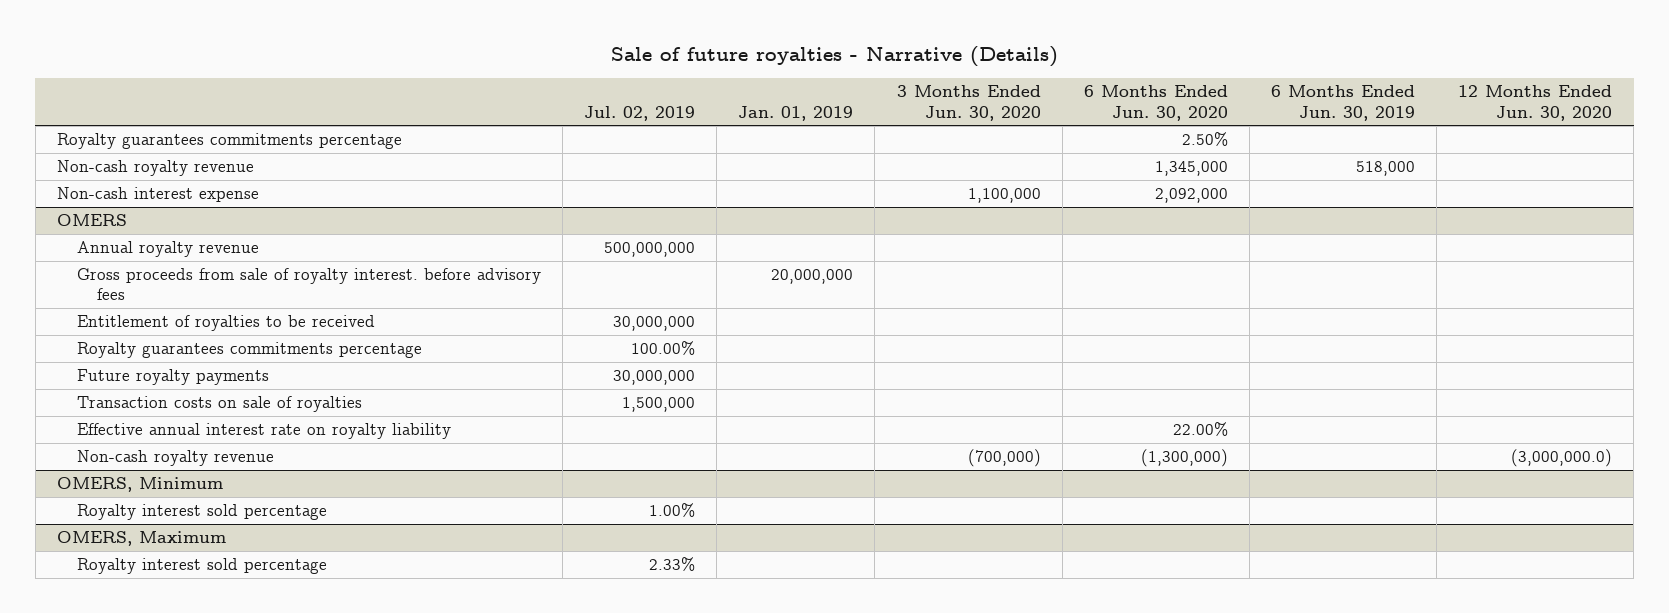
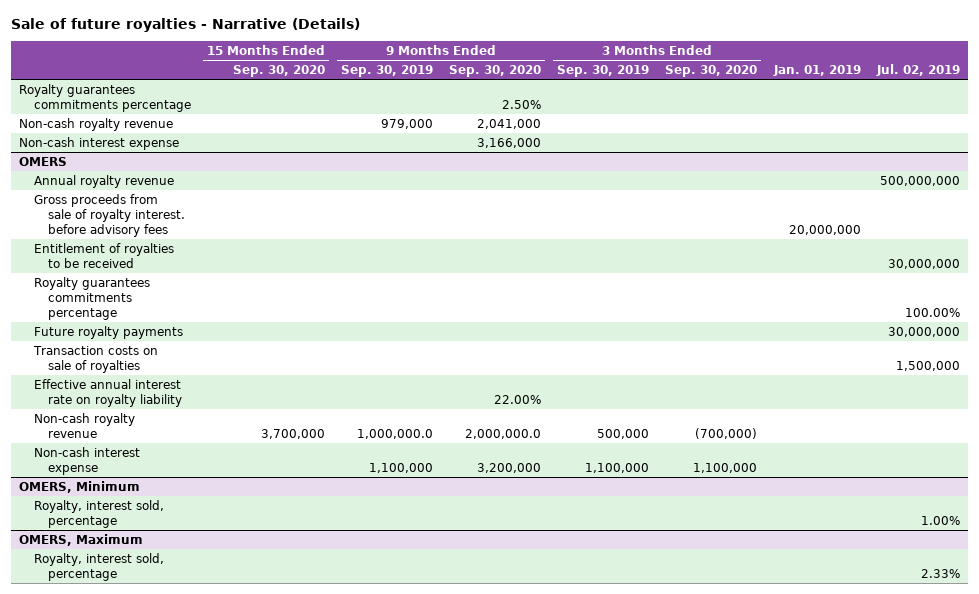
- | Jul. 02, 2019 | Jan. 01, 2019 | 3 Months Ended Jun. 30, 2020 | 6 Months Ended Jun. 30, 2020 | 6 Months Ended Jun. 30, 2019 | 12 Months Ended Jun. 30, 2020
+ | 15 Months Ended Sep. 30, 2020 | 9 Months Ended Sep. 30, 2019 | 9 Months Ended Sep. 30, 2020 | 3 Months Ended Sep. 30, 2019 | 3 Months Ended Sep. 30, 2020 | Jan. 01, 2019 | Jul. 02, 2019
@ OMERS
+ Non-cash interest expense | | 1,100,000 | 3,200,000 | 1,100,000 | 1,100,000 | |
@ OMERS, Minimum
- Royalty interest sold percentage | 1.00% | | | | |
+ Royalty, interest sold, percentage | | | | | | | 1.00%
@ OMERS, Maximum
- Royalty interest sold percentage | 2.33% | | | | |
+ Royalty, interest sold, percentage | | | | | | | 2.33%

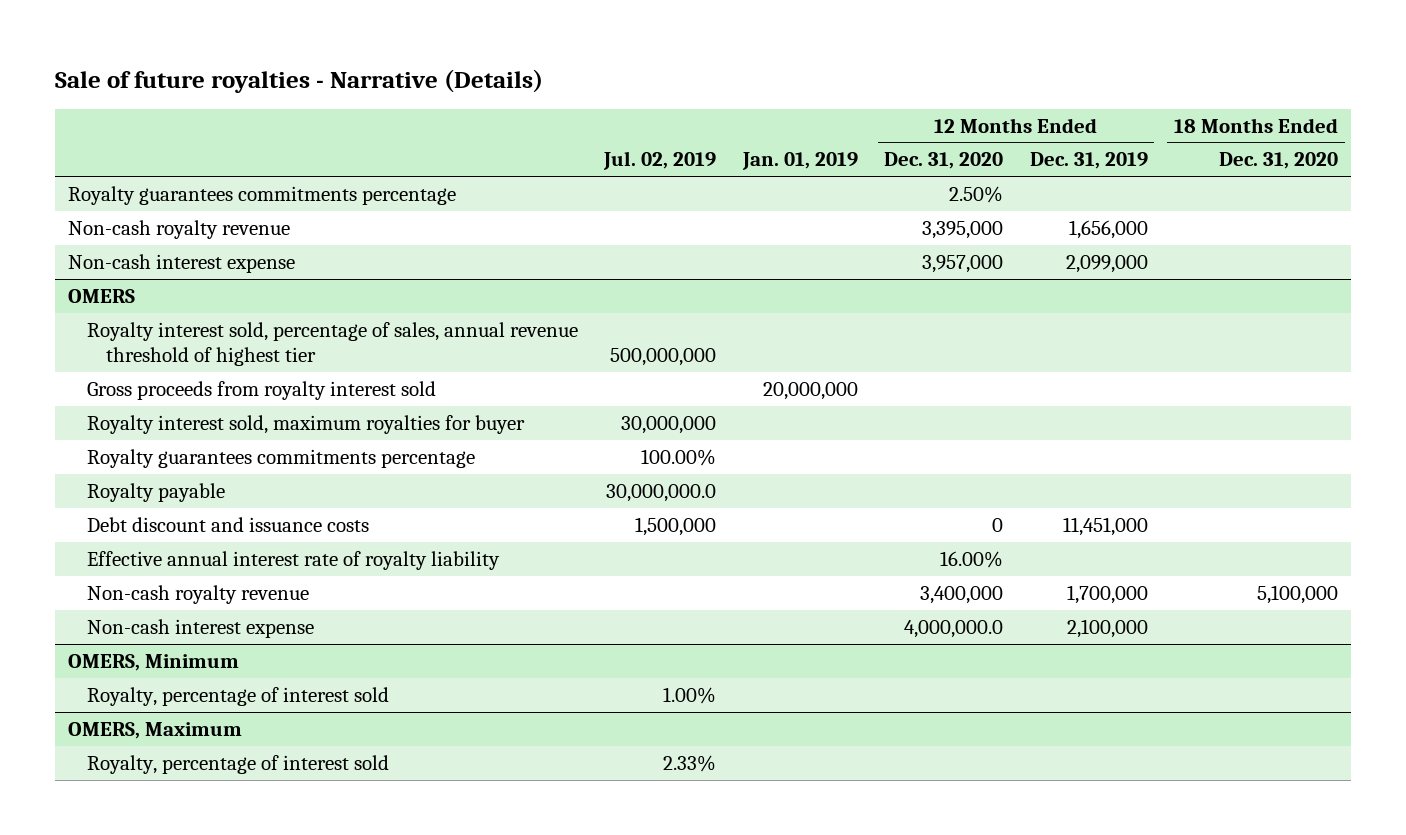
- | 15 Months Ended Sep. 30, 2020 | 9 Months Ended Sep. 30, 2019 | 9 Months Ended Sep. 30, 2020 | 3 Months Ended Sep. 30, 2019 | 3 Months Ended Sep. 30, 2020 | Jan. 01, 2019 | Jul. 02, 2019
+ | Jul. 02, 2019 | Jan. 01, 2019 | 12 Months Ended Dec. 31, 2020 | 12 Months Ended Dec. 31, 2019 | 18 Months Ended Dec. 31, 2020
@ OMERS
- Annual royalty revenue | | | | | | | 500,000,000
- Gross proceeds from sale of royalty interest. before advisory fees | | | | | | 20,000,000 |
- Entitlement of royalties to be received | | | | | | | 30,000,000
+ Royalty interest sold, percentage of sales, annual revenue threshold of highest tier | 500,000,000 | | | |
+ Gross proceeds from royalty interest sold | | 20,000,000 | | |
+ Royalty interest sold, maximum royalties for buyer | 30,000,000 | | | |
- Future royalty payments | | | | | | | 30,000,000
- Transaction costs on sale of royalties | | | | | | | 1,500,000
- Effective annual interest rate on royalty liability | | | 22.00% | | | |
+ Royalty payable | 30,000,000.0 | | | |
+ Debt discount and issuance costs | 1,500,000 | | 0 | 11,451,000 |
+ Effective annual interest rate of royalty liability | | | 16.00% | |
@ OMERS, Minimum
- Royalty, interest sold, percentage | | | | | | | 1.00%
+ Royalty, percentage of interest sold | 1.00% | | | |
@ OMERS, Maximum
- Royalty, interest sold, percentage | | | | | | | 2.33%
+ Royalty, percentage of interest sold | 2.33% | | | |

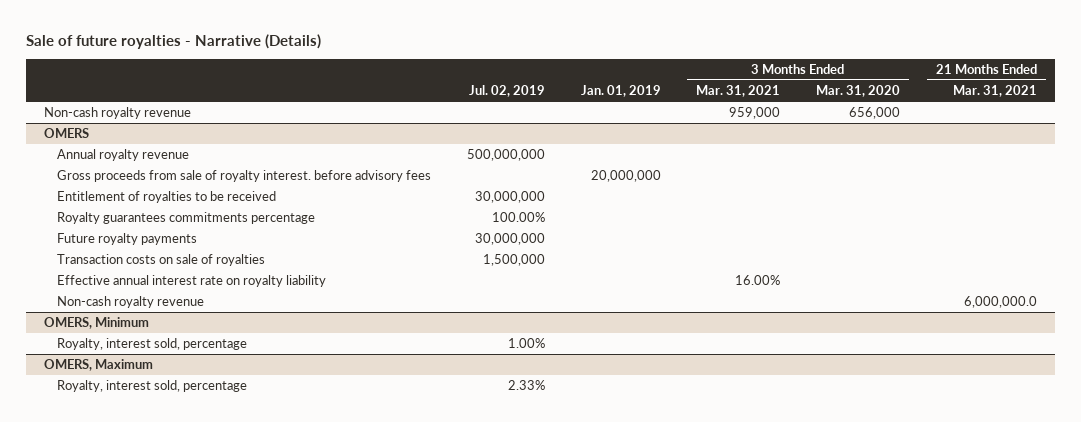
- | Jul. 02, 2019 | Jan. 01, 2019 | 12 Months Ended Dec. 31, 2020 | 12 Months Ended Dec. 31, 2019 | 18 Months Ended Dec. 31, 2020
+ | Jul. 02, 2019 | Jan. 01, 2019 | 3 Months Ended Mar. 31, 2021 | 3 Months Ended Mar. 31, 2020 | 21 Months Ended Mar. 31, 2021
- Royalty guarantees commitments percentage | | | 2.50% | |
- Non-cash interest expense | | | 3,957,000 | 2,099,000 |
@ OMERS
- Royalty interest sold, percentage of sales, annual revenue threshold of highest tier | 500,000,000 | | | |
- Gross proceeds from royalty interest sold | | 20,000,000 | | |
- Royalty interest sold, maximum royalties for buyer | 30,000,000 | | | |
+ Annual royalty revenue | 500,000,000 | | | |
+ Gross proceeds from sale of royalty interest. before advisory fees | | 20,000,000 | | |
+ Entitlement of royalties to be received | 30,000,000 | | | |
- Royalty payable | 30,000,000.0 | | | |
- Debt discount and issuance costs | 1,500,000 | | 0 | 11,451,000 |
- Effective annual interest rate of royalty liability | | | 16.00% | |
+ Future royalty payments | 30,000,000 | | | |
+ Transaction costs on sale of royalties | 1,500,000 | | | |
+ Effective annual interest rate on royalty liability | | | 16.00% | |
- Non-cash interest expense | | | 4,000,000.0 | 2,100,000 |
@ OMERS, Minimum
- Royalty, percentage of interest sold | 1.00% | | | |
+ Royalty, interest sold, percentage | 1.00% | | | |
@ OMERS, Maximum
- Royalty, percentage of interest sold | 2.33% | | | |
+ Royalty, interest sold, percentage | 2.33% | | | |

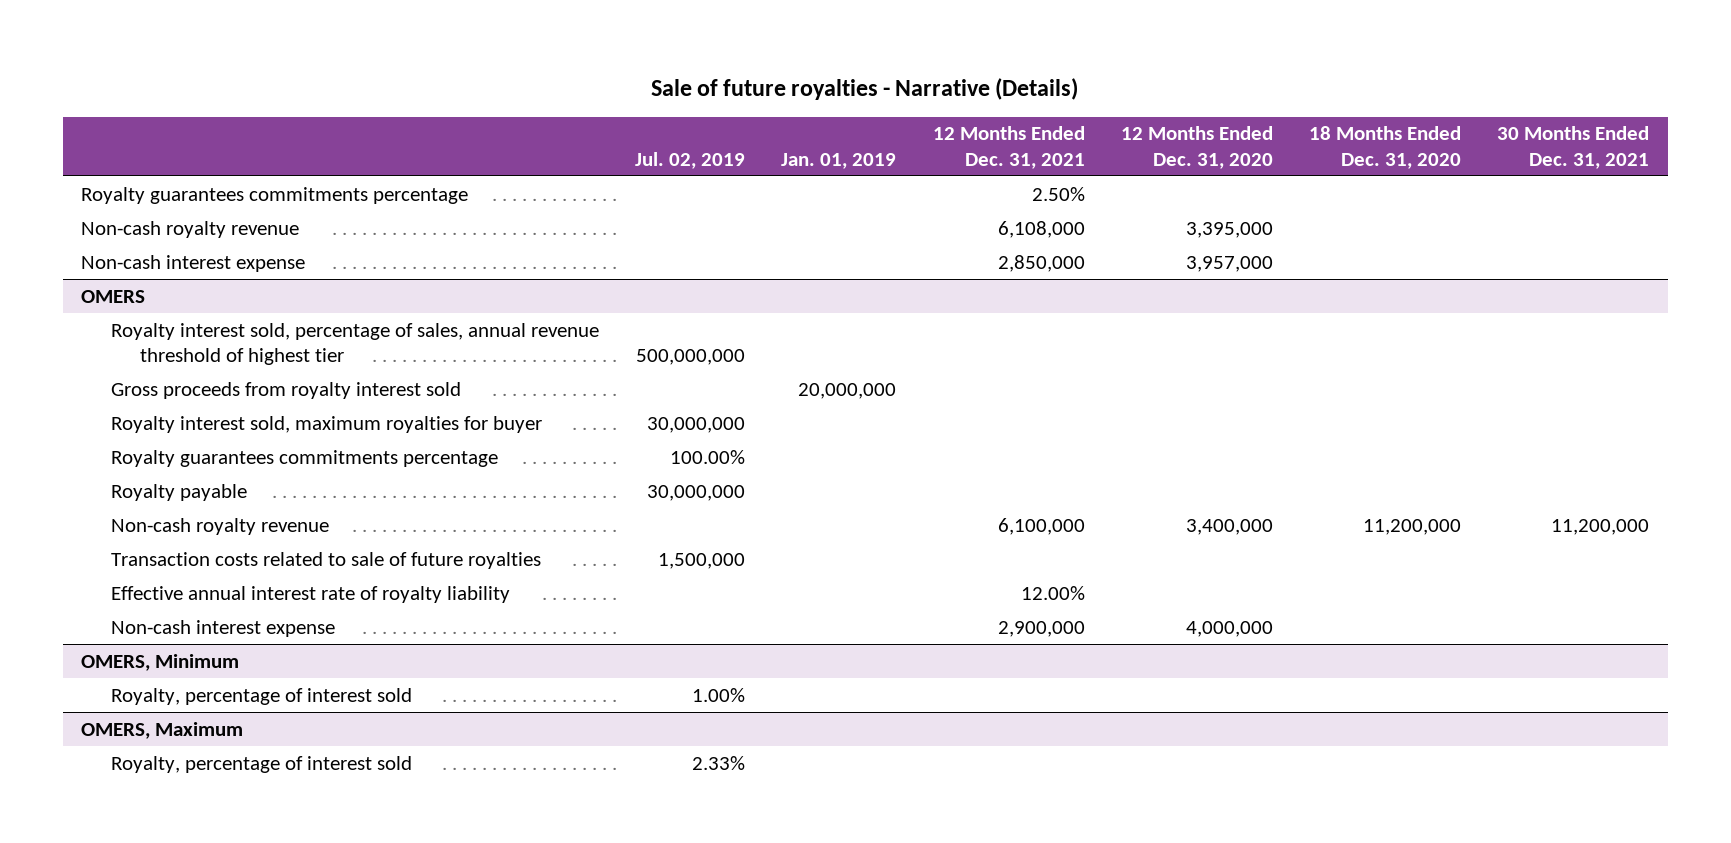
- | Jul. 02, 2019 | Jan. 01, 2019 | 3 Months Ended Mar. 31, 2021 | 3 Months Ended Mar. 31, 2020 | 21 Months Ended Mar. 31, 2021
+ | Jul. 02, 2019 | Jan. 01, 2019 | 12 Months Ended Dec. 31, 2021 | 12 Months Ended Dec. 31, 2020 | 18 Months Ended Dec. 31, 2020 | 30 Months Ended Dec. 31, 2021
+ Royalty guarantees commitments percentage | | | 2.50% | | |
+ Non-cash interest expense | | | 2,850,000 | 3,957,000 | |
@ OMERS
- Annual royalty revenue | 500,000,000 | | | |
- Gross proceeds from sale of royalty interest. before advisory fees | | 20,000,000 | | |
- Entitlement of royalties to be received | 30,000,000 | | | |
+ Royalty interest sold, percentage of sales, annual revenue threshold of highest tier | 500,000,000 | | | | |
+ Gross proceeds from royalty interest sold | | 20,000,000 | | | |
+ Royalty interest sold, maximum royalties for buyer | 30,000,000 | | | | |
- Future royalty payments | 30,000,000 | | | |
- Transaction costs on sale of royalties | 1,500,000 | | | |
- Effective annual interest rate on royalty liability | | | 16.00% | |
+ Royalty payable | 30,000,000 | | | | |
+ Transaction costs related to sale of future royalties | 1,500,000 | | | | |
+ Effective annual interest rate of royalty liability | | | 12.00% | | |
+ Non-cash interest expense | | | 2,900,000 | 4,000,000 | |
@ OMERS, Minimum
- Royalty, interest sold, percentage | 1.00% | | | |
+ Royalty, percentage of interest sold | 1.00% | | | | |
@ OMERS, Maximum
- Royalty, interest sold, percentage | 2.33% | | | |
+ Royalty, percentage of interest sold | 2.33% | | | | |

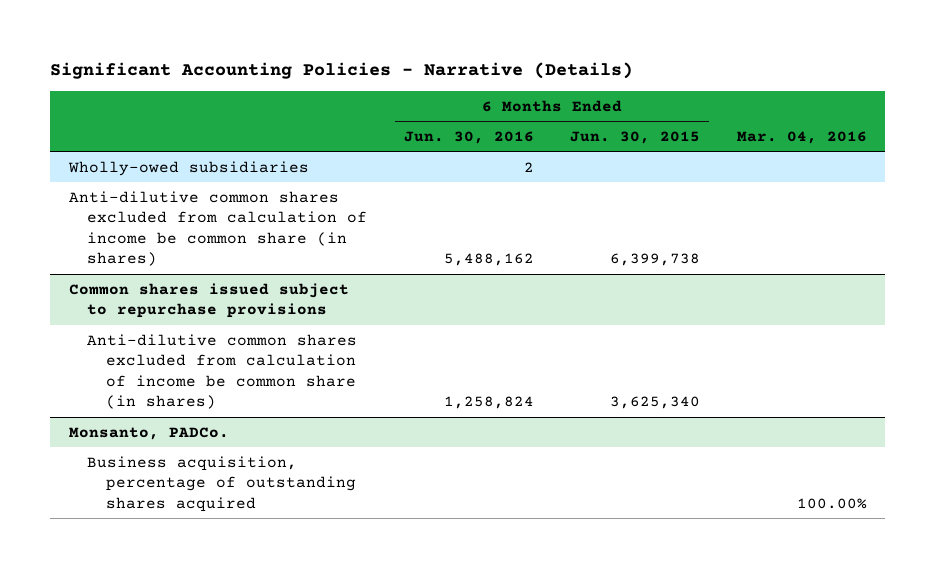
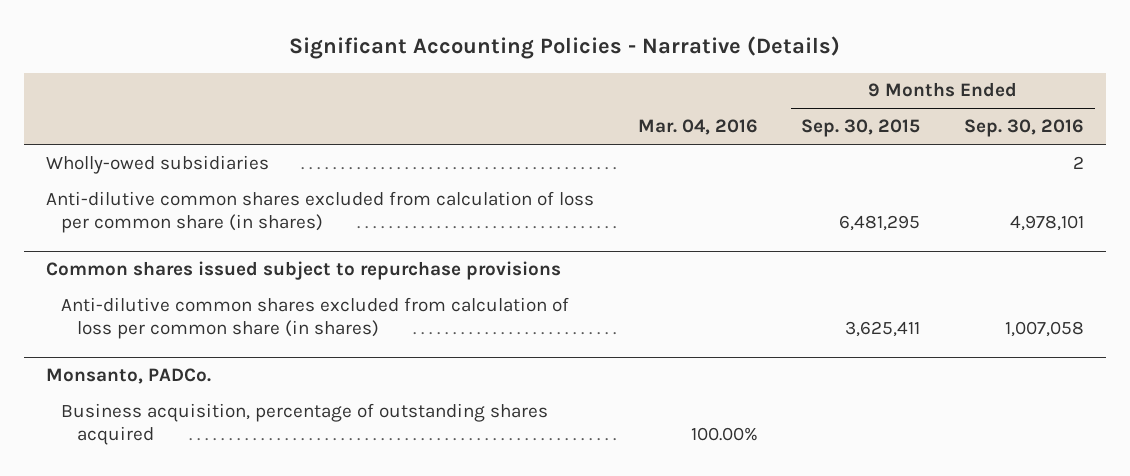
- | 6 Months Ended Jun. 30, 2016 | 6 Months Ended Jun. 30, 2015 | Mar. 04, 2016
+ | Mar. 04, 2016 | 9 Months Ended Sep. 30, 2015 | 9 Months Ended Sep. 30, 2016
- Anti-dilutive common shares excluded from calculation of income be common share (in shares) | 5,488,162 | 6,399,738 |
+ Anti-dilutive common shares excluded from calculation of loss per common share (in shares) | | 6,481,295 | 4,978,101
@ Common shares issued subject to repurchase provisions
- Anti-dilutive common shares excluded from calculation of income be common share (in shares) | 1,258,824 | 3,625,340 |
+ Anti-dilutive common shares excluded from calculation of loss per common share (in shares) | | 3,625,411 | 1,007,058

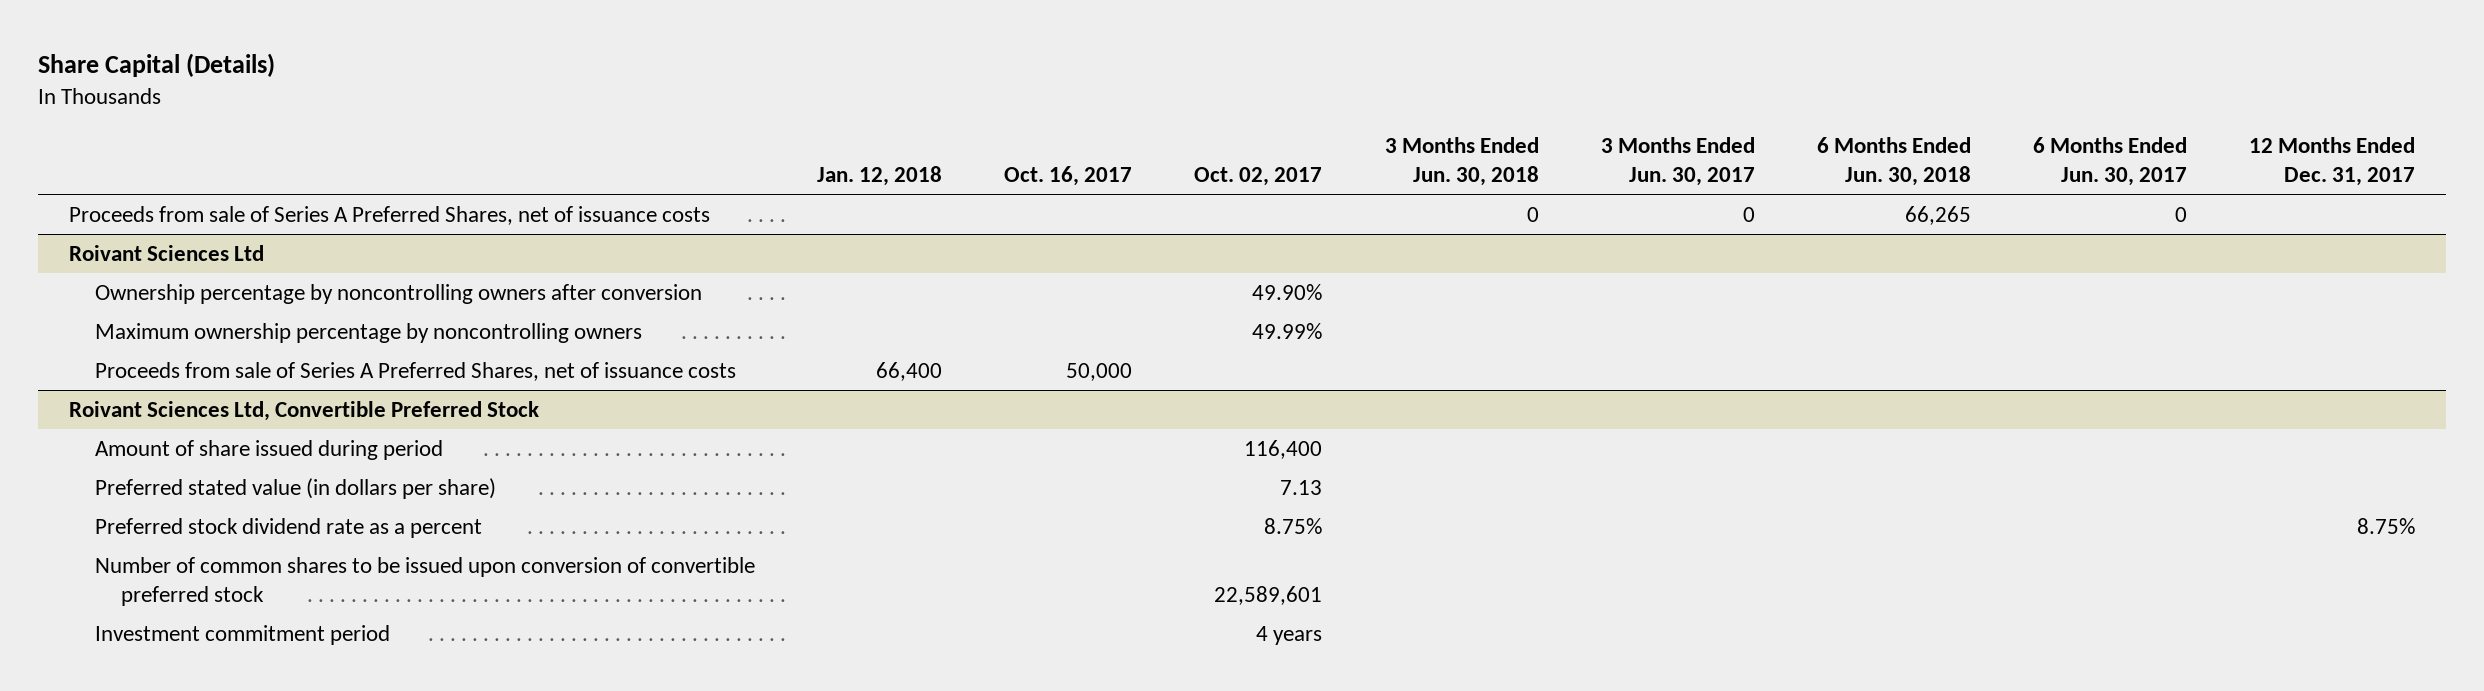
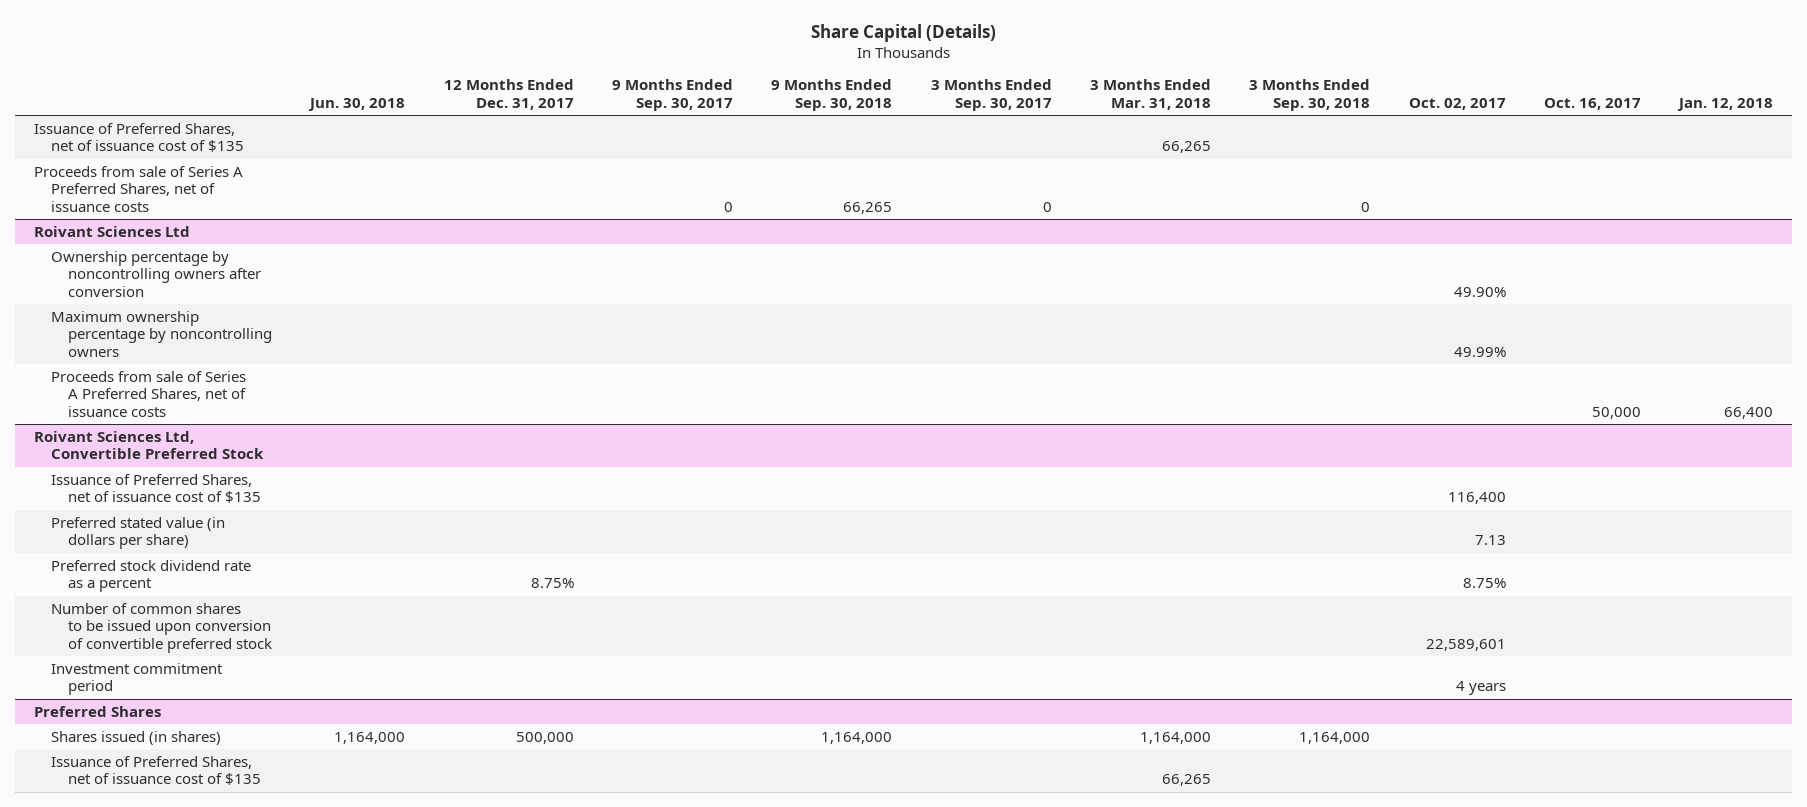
- | Jan. 12, 2018 | Oct. 16, 2017 | Oct. 02, 2017 | 3 Months Ended Jun. 30, 2018 | 3 Months Ended Jun. 30, 2017 | 6 Months Ended Jun. 30, 2018 | 6 Months Ended Jun. 30, 2017 | 12 Months Ended Dec. 31, 2017
+ | Jun. 30, 2018 | 12 Months Ended Dec. 31, 2017 | 9 Months Ended Sep. 30, 2017 | 9 Months Ended Sep. 30, 2018 | 3 Months Ended Sep. 30, 2017 | 3 Months Ended Mar. 31, 2018 | 3 Months Ended Sep. 30, 2018 | Oct. 02, 2017 | Oct. 16, 2017 | Jan. 12, 2018
+ Issuance of Preferred Shares, net of issuance cost of $135 | | | | | | 66,265 | | | |
@ Roivant Sciences Ltd, Convertible Preferred Stock
- Amount of share issued during period | | | 116,400 | | | | |
+ Issuance of Preferred Shares, net of issuance cost of $135 | | | | | | | | 116,400 | |
+ Preferred Shares
+ Shares issued (in shares) | 1,164,000 | 500,000 | | 1,164,000 | | 1,164,000 | 1,164,000 | | |
+ Issuance of Preferred Shares, net of issuance cost of $135 | | | | | | 66,265 | | | |

